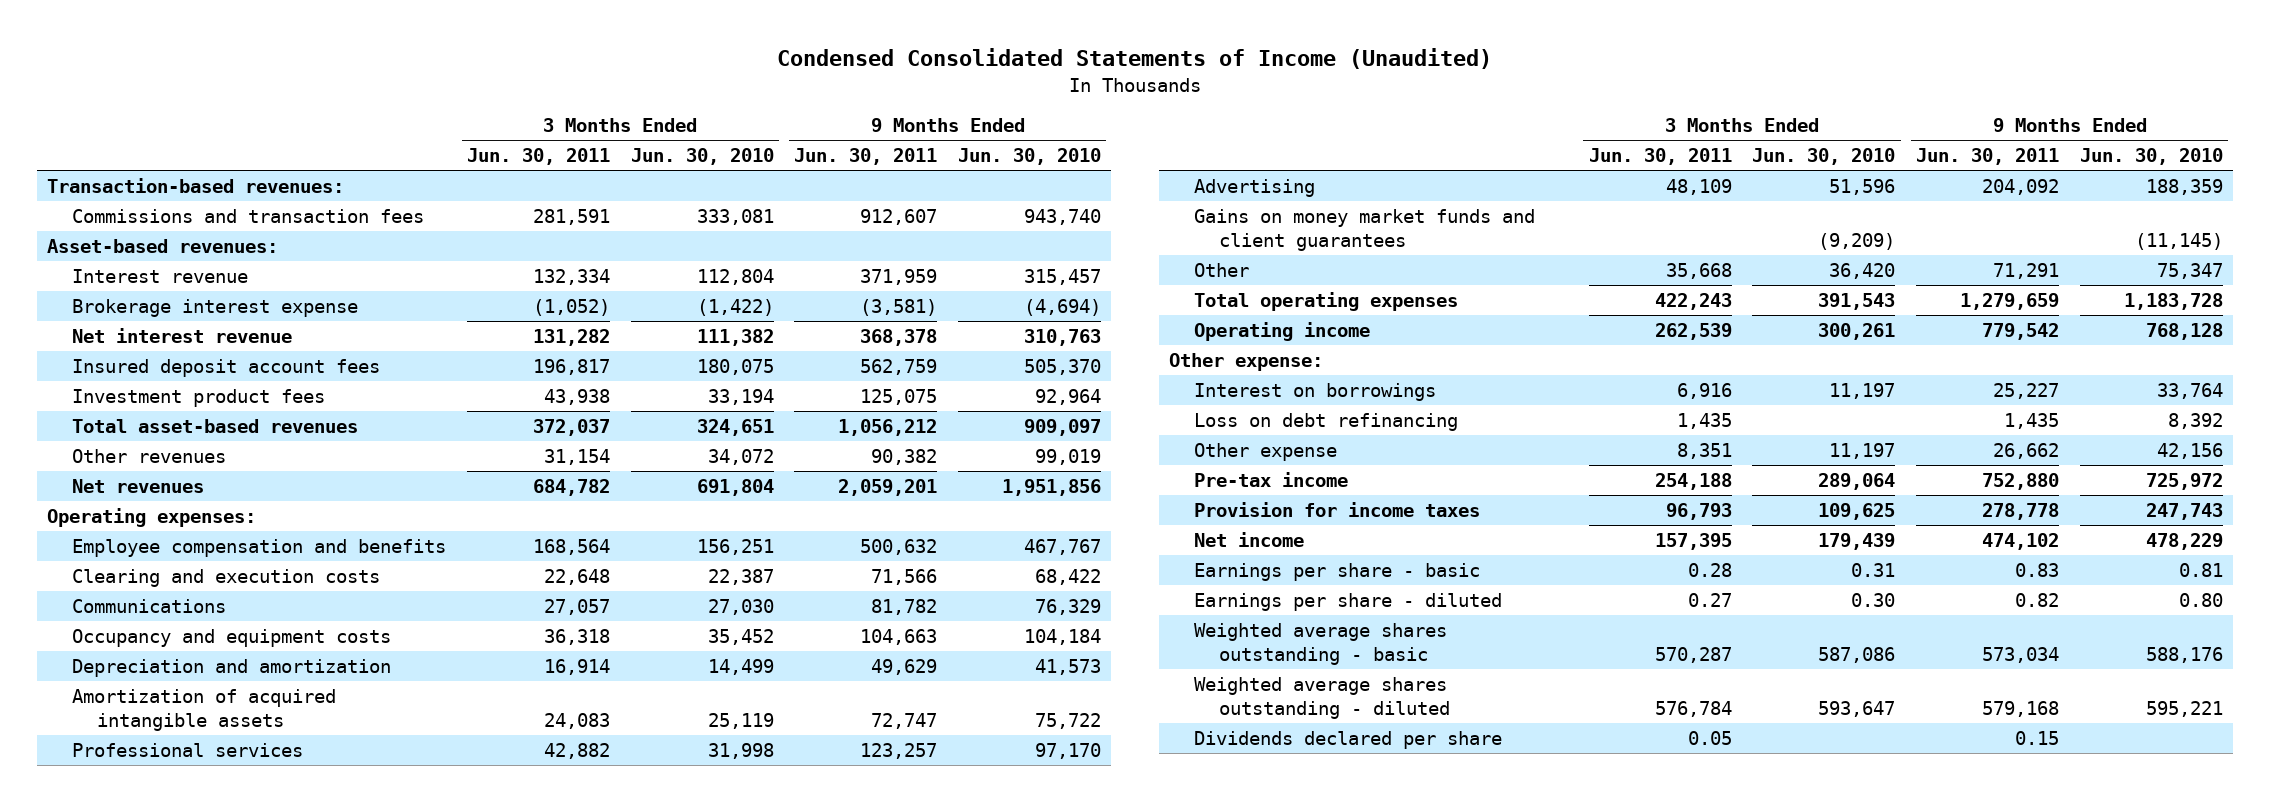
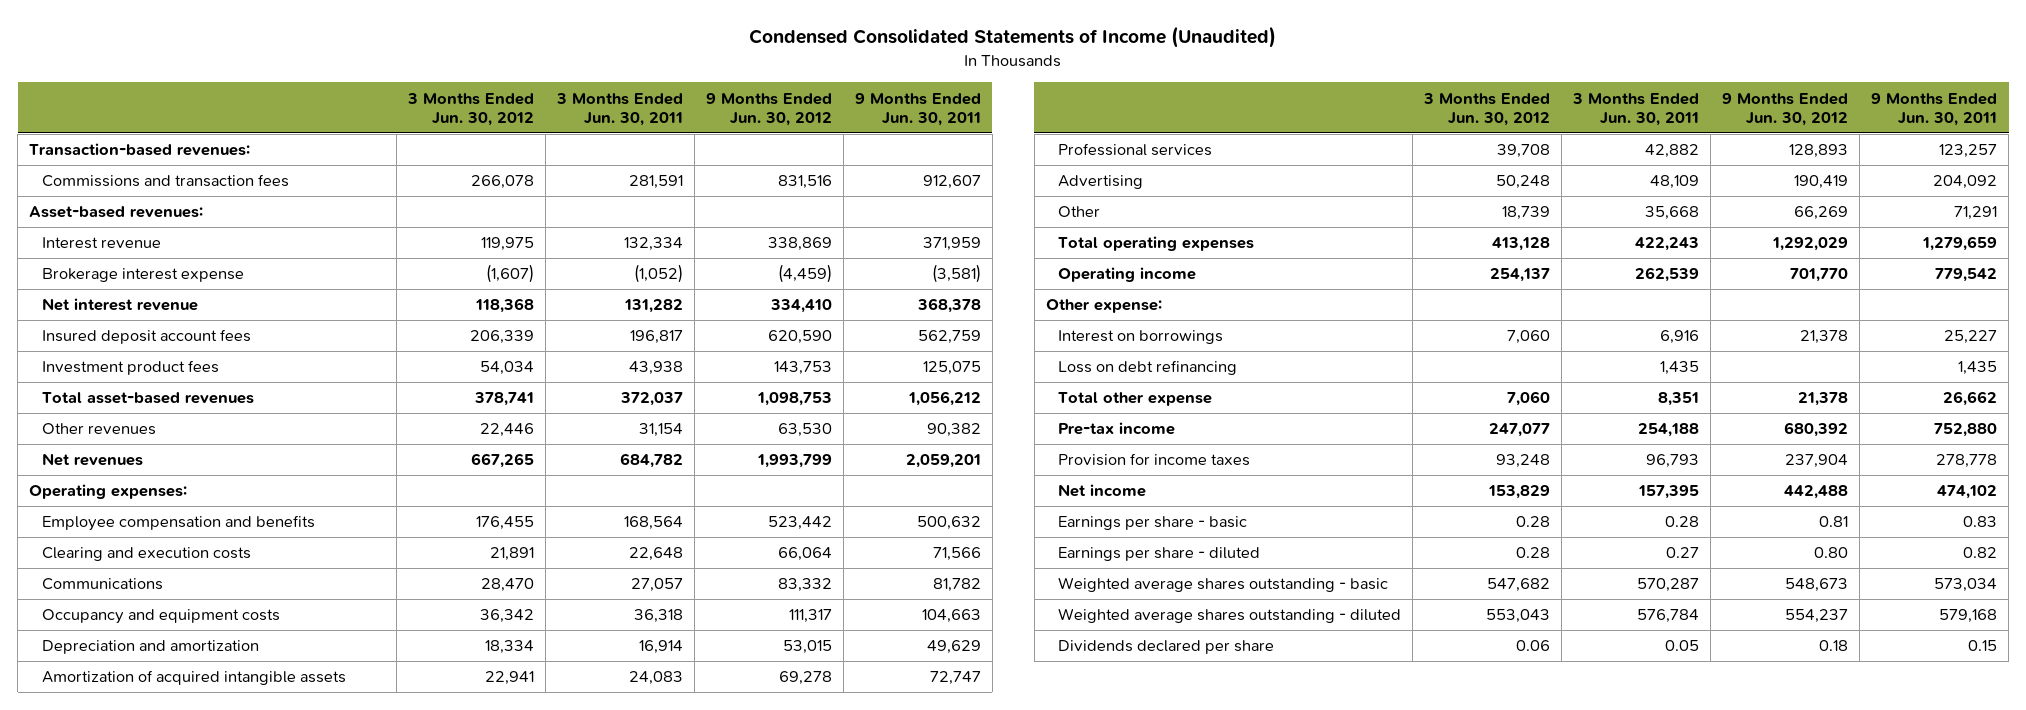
- | 3 Months Ended Jun. 30, 2011 | 3 Months Ended Jun. 30, 2010 | 9 Months Ended Jun. 30, 2011 | 9 Months Ended Jun. 30, 2010
+ | 3 Months Ended Jun. 30, 2012 | 3 Months Ended Jun. 30, 2011 | 9 Months Ended Jun. 30, 2012 | 9 Months Ended Jun. 30, 2011
- Gains on money market funds and client guarantees | | (9,209) | | (11,145)
- Other expense | 8,351 | 11,197 | 26,662 | 42,156
+ Total other expense | 7,060 | 8,351 | 21,378 | 26,662

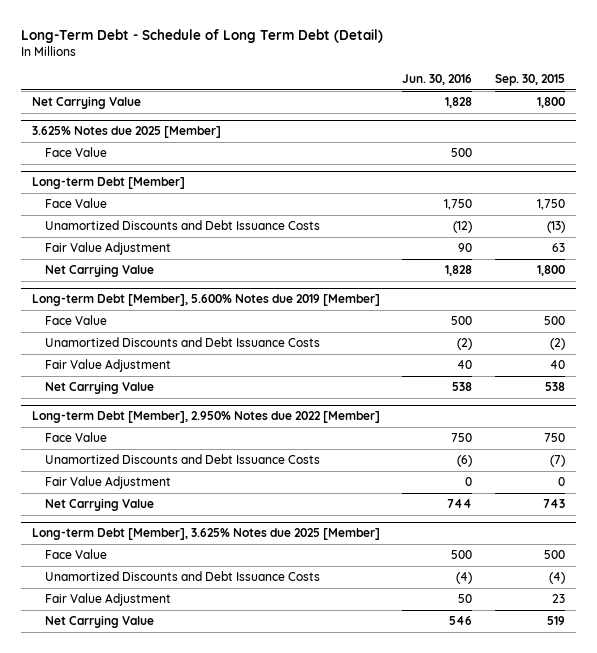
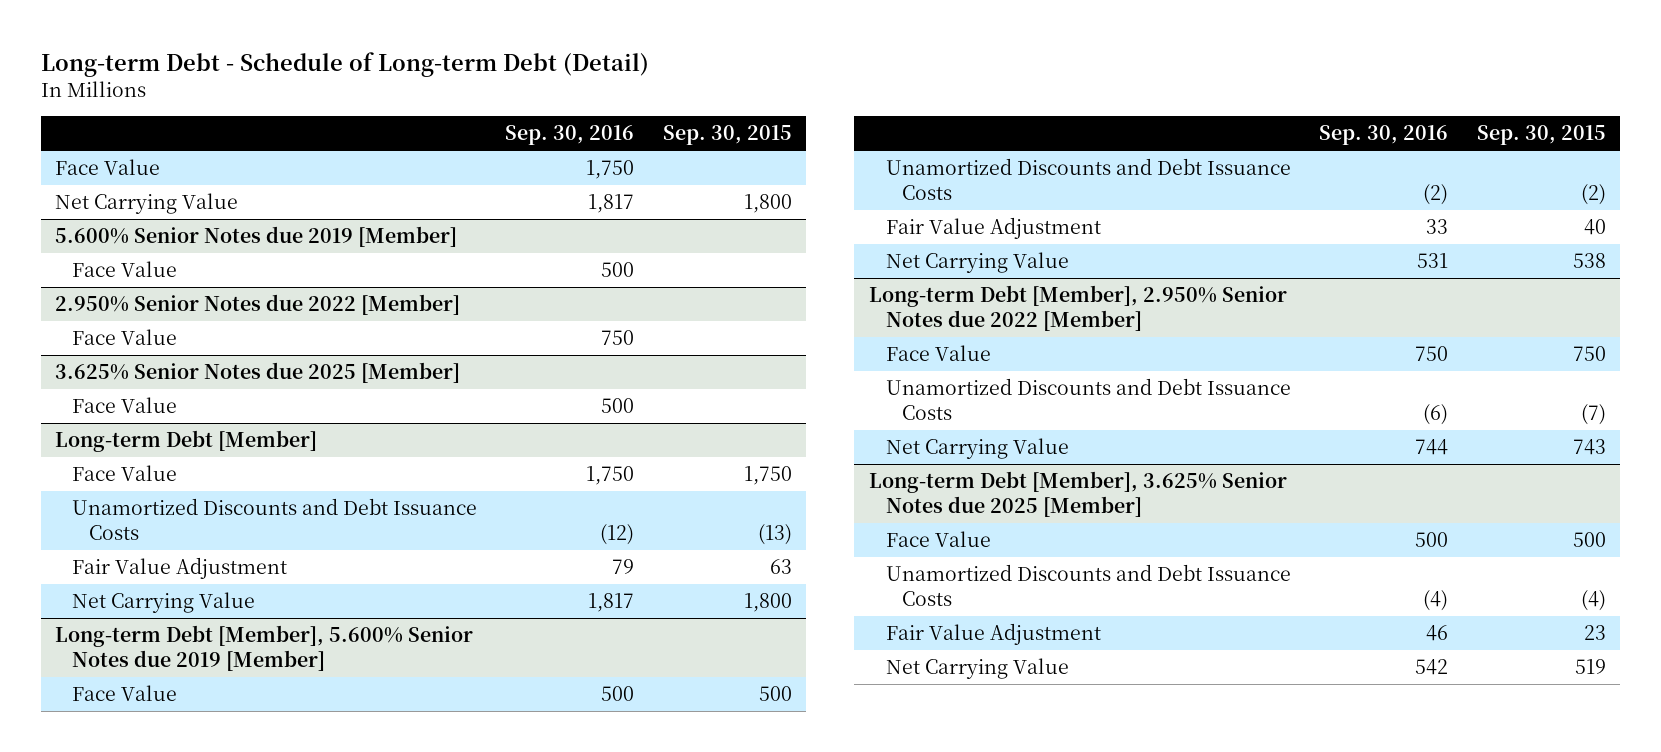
- Long-Term Debt - Schedule of Long Term Debt (Detail)
+ Long-term Debt - Schedule of Long-term Debt (Detail)
- | Jun. 30, 2016 | Sep. 30, 2015
+ | Sep. 30, 2016 | Sep. 30, 2015
+ Face Value | 1,750 |
- 3.625% Notes due 2025 [Member]
+ 5.600% Senior Notes due 2019 [Member]
+ 2.950% Senior Notes due 2022 [Member]
+ Face Value | 750 |
+ 3.625% Senior Notes due 2025 [Member]
+ Face Value | 500 |
- Long-term Debt [Member], 5.600% Notes due 2019 [Member]
+ Long-term Debt [Member], 5.600% Senior Notes due 2019 [Member]
- Long-term Debt [Member], 2.950% Notes due 2022 [Member]
+ Long-term Debt [Member], 2.950% Senior Notes due 2022 [Member]
- Fair Value Adjustment | 0 | 0
- Long-term Debt [Member], 3.625% Notes due 2025 [Member]
+ Long-term Debt [Member], 3.625% Senior Notes due 2025 [Member]

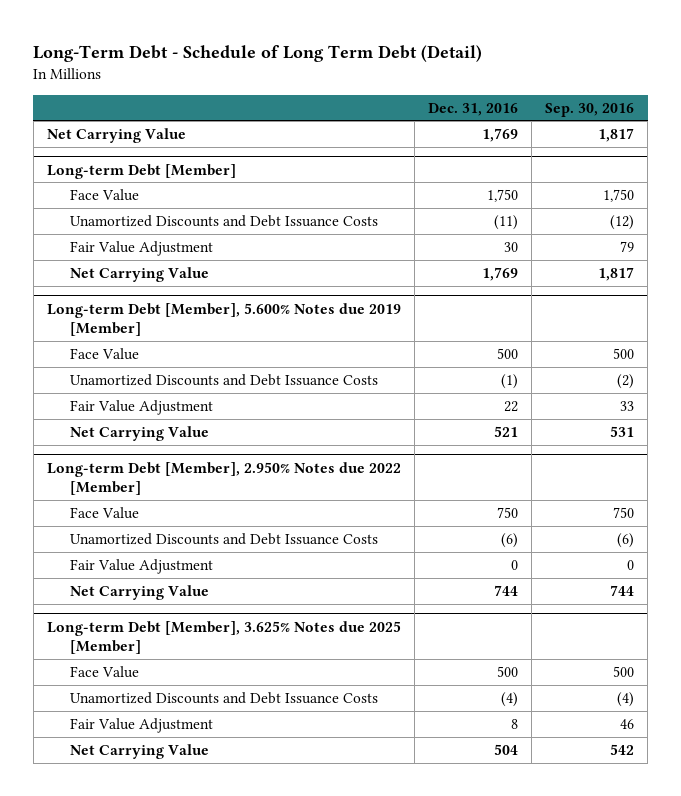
- Long-term Debt - Schedule of Long-term Debt (Detail)
+ Long-Term Debt - Schedule of Long Term Debt (Detail)
- | Sep. 30, 2016 | Sep. 30, 2015
+ | Dec. 31, 2016 | Sep. 30, 2016
- Face Value | 1,750 |
- 5.600% Senior Notes due 2019 [Member]
- Face Value | 500 |
- 2.950% Senior Notes due 2022 [Member]
- Face Value | 750 |
- 3.625% Senior Notes due 2025 [Member]
- Face Value | 500 |
- Long-term Debt [Member], 5.600% Senior Notes due 2019 [Member]
+ Long-term Debt [Member], 5.600% Notes due 2019 [Member]
- Long-term Debt [Member], 2.950% Senior Notes due 2022 [Member]
+ Long-term Debt [Member], 2.950% Notes due 2022 [Member]
+ Fair Value Adjustment | 0 | 0
- Long-term Debt [Member], 3.625% Senior Notes due 2025 [Member]
+ Long-term Debt [Member], 3.625% Notes due 2025 [Member]

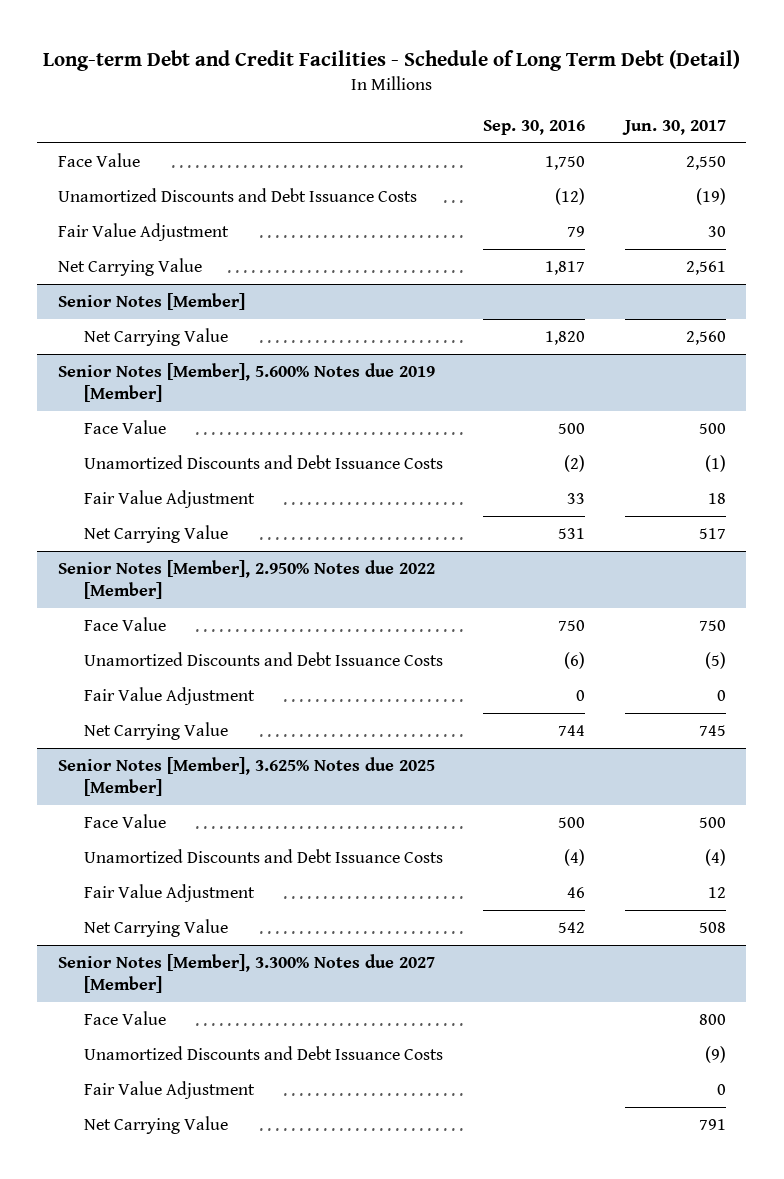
- Long-Term Debt - Schedule of Long Term Debt (Detail)
+ Long-term Debt and Credit Facilities - Schedule of Long Term Debt (Detail)
- | Dec. 31, 2016 | Sep. 30, 2016
+ | Sep. 30, 2016 | Jun. 30, 2017
- Net Carrying Value | 1,769 | 1,817
- Long-term Debt [Member]
- Long-term Debt [Member], 5.600% Notes due 2019 [Member]
+ Senior Notes [Member]
+ Net Carrying Value | 1,820 | 2,560
+ Senior Notes [Member], 5.600% Notes due 2019 [Member]
- Long-term Debt [Member], 2.950% Notes due 2022 [Member]
+ Senior Notes [Member], 2.950% Notes due 2022 [Member]
- Long-term Debt [Member], 3.625% Notes due 2025 [Member]
+ Senior Notes [Member], 3.625% Notes due 2025 [Member]
+ Senior Notes [Member], 3.300% Notes due 2027 [Member]
+ Face Value | | 800
+ Unamortized Discounts and Debt Issuance Costs | | (9)
+ Fair Value Adjustment | | 0
+ Net Carrying Value | | 791

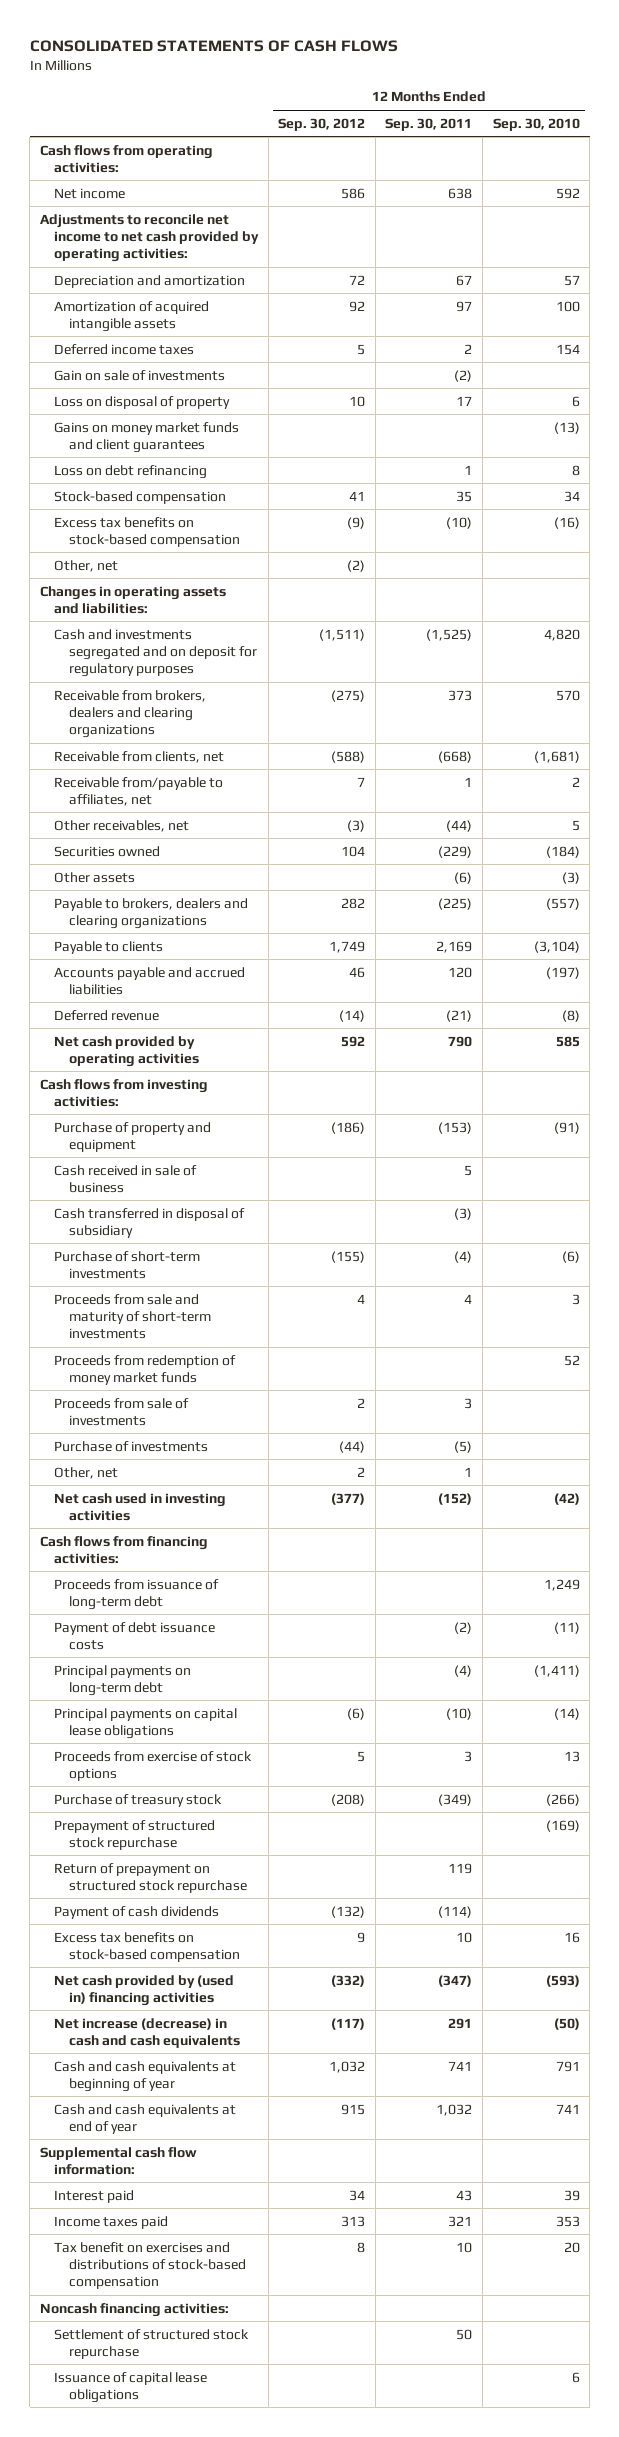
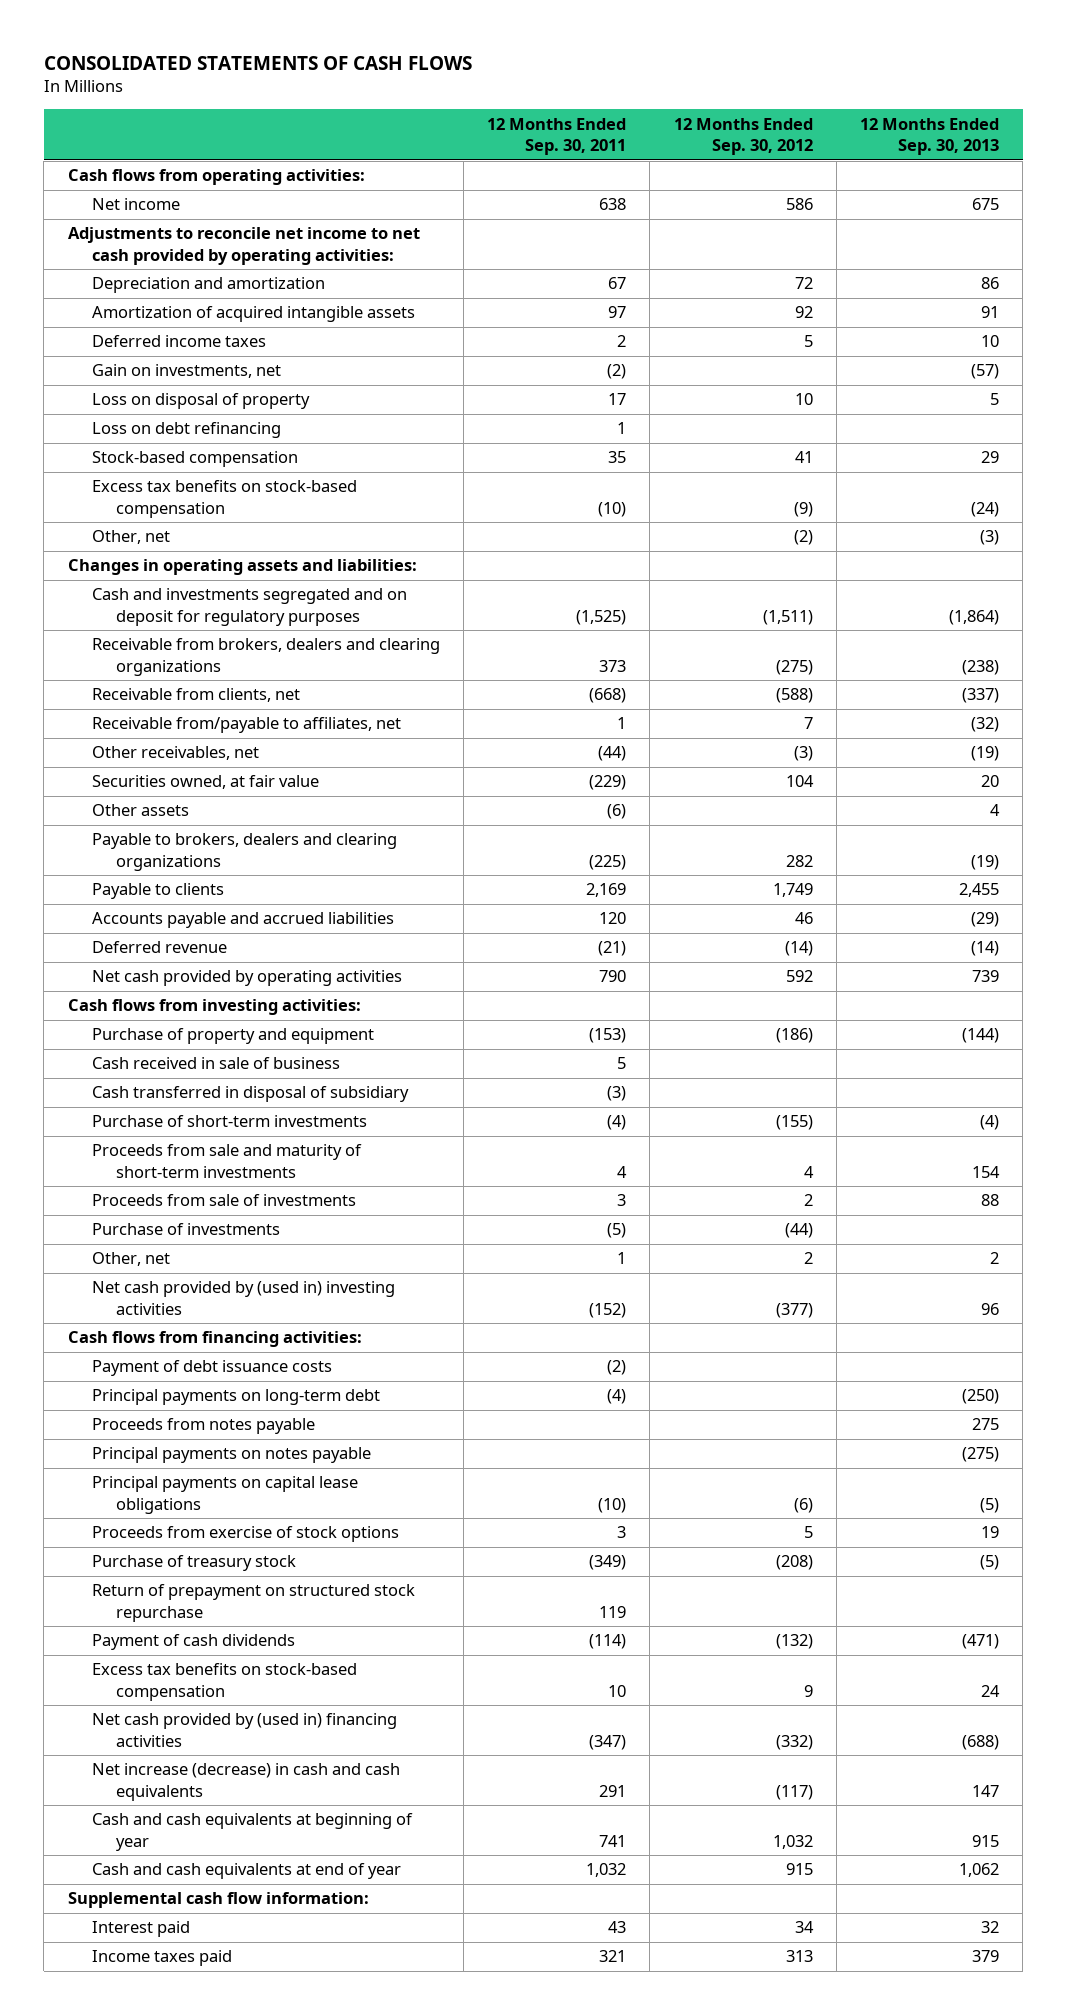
- | 12 Months Ended Sep. 30, 2012 | 12 Months Ended Sep. 30, 2011 | 12 Months Ended Sep. 30, 2010
+ | 12 Months Ended Sep. 30, 2011 | 12 Months Ended Sep. 30, 2012 | 12 Months Ended Sep. 30, 2013
- Gain on sale of investments | | (2) |
+ Gain on investments, net | (2) | | (57)
- Gains on money market funds and client guarantees | | | (13)
- Securities owned | 104 | (229) | (184)
+ Securities owned, at fair value | (229) | 104 | 20
- Proceeds from redemption of money market funds | | | 52
- Net cash used in investing activities | (377) | (152) | (42)
+ Net cash provided by (used in) investing activities | (152) | (377) | 96
- Proceeds from issuance of long-term debt | | | 1,249
+ Proceeds from notes payable | | | 275
+ Principal payments on notes payable | | | (275)
- Prepayment of structured stock repurchase | | | (169)
- Tax benefit on exercises and distributions of stock-based compensation | 8 | 10 | 20
- Noncash financing activities:
- Settlement of structured stock repurchase | | 50 |
- Issuance of capital lease obligations | | | 6

